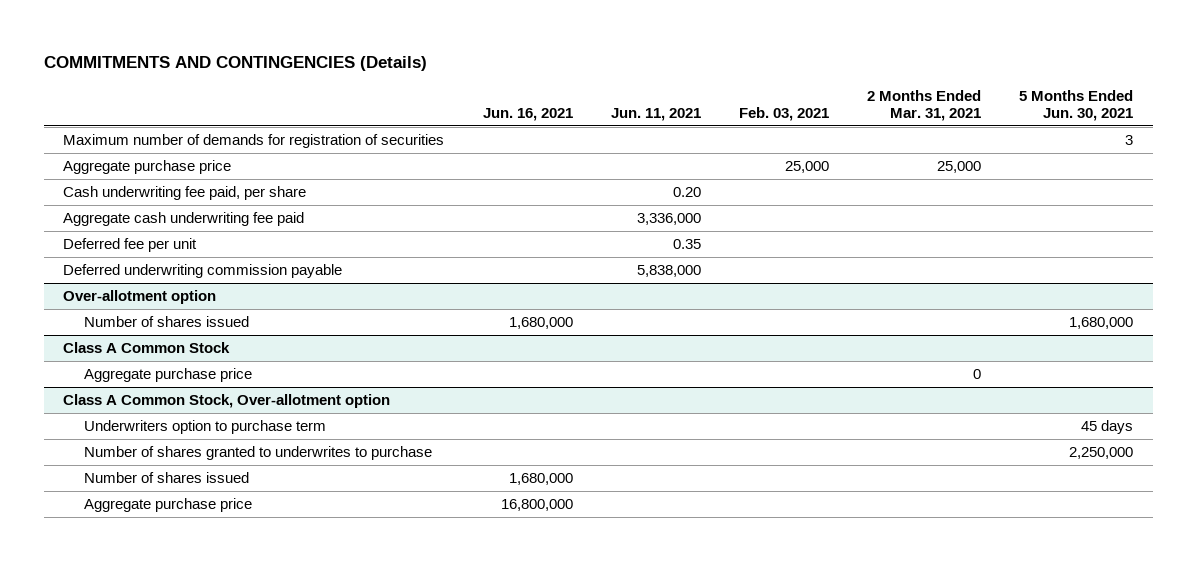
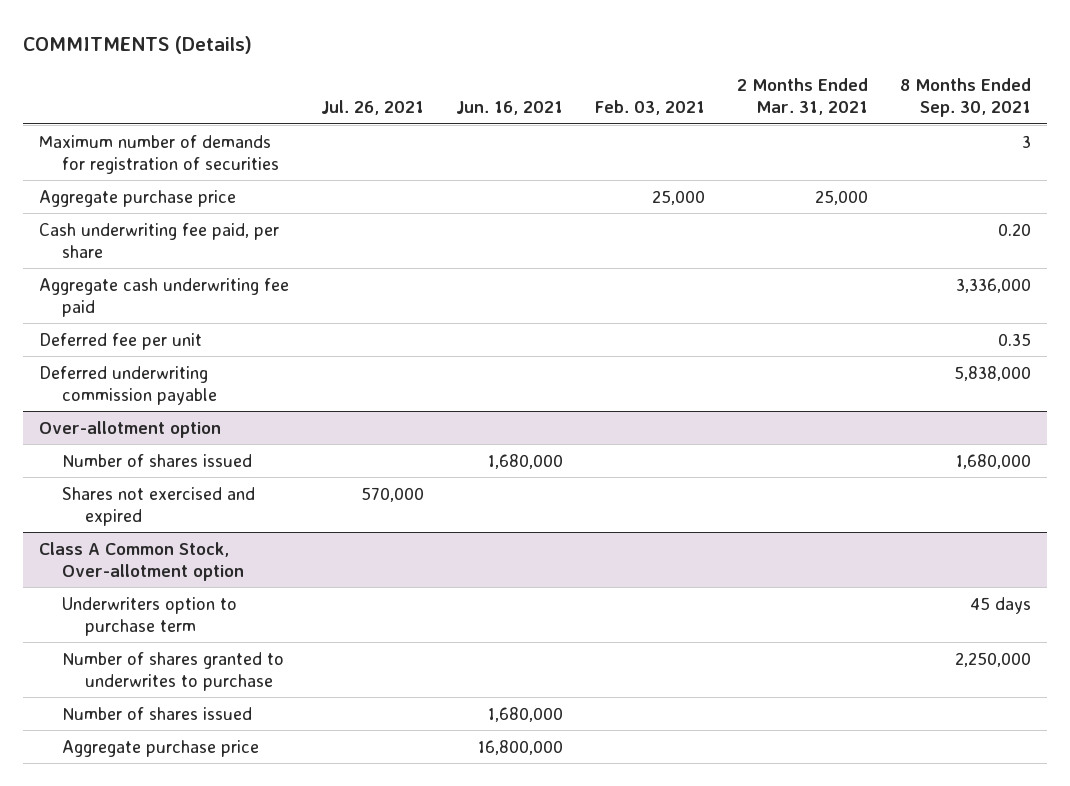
- COMMITMENTS AND CONTINGENCIES (Details)
+ COMMITMENTS (Details)
- | Jun. 16, 2021 | Jun. 11, 2021 | Feb. 03, 2021 | 2 Months Ended Mar. 31, 2021 | 5 Months Ended Jun. 30, 2021
+ | Jul. 26, 2021 | Jun. 16, 2021 | Feb. 03, 2021 | 2 Months Ended Mar. 31, 2021 | 8 Months Ended Sep. 30, 2021
- Class A Common Stock
- Aggregate purchase price | | | | 0 |
@ Over-allotment option
+ Shares not exercised and expired | 570,000 | | | |

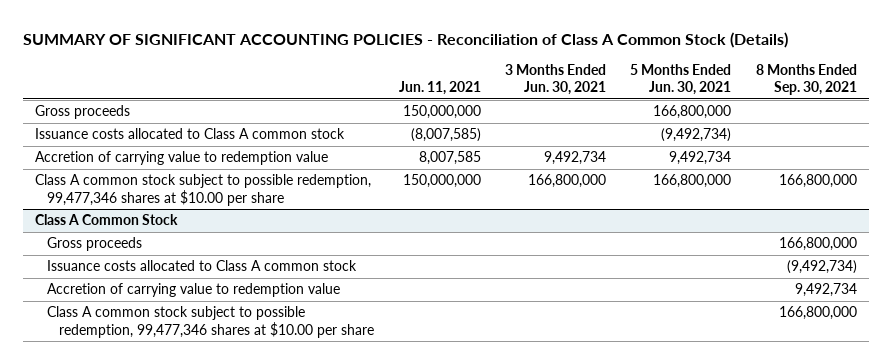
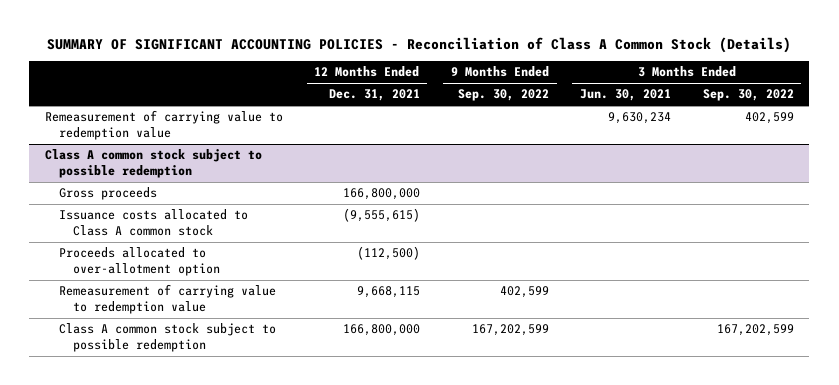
- | Jun. 11, 2021 | 3 Months Ended Jun. 30, 2021 | 5 Months Ended Jun. 30, 2021 | 8 Months Ended Sep. 30, 2021
+ | 12 Months Ended Dec. 31, 2021 | 9 Months Ended Sep. 30, 2022 | 3 Months Ended Jun. 30, 2021 | 3 Months Ended Sep. 30, 2022
- Gross proceeds | 150,000,000 | | 166,800,000 |
- Issuance costs allocated to Class A common stock | (8,007,585) | | (9,492,734) |
- Accretion of carrying value to redemption value | 8,007,585 | 9,492,734 | 9,492,734 |
- Class A common stock subject to possible redemption, 99,477,346 shares at $10.00 per share | 150,000,000 | 166,800,000 | 166,800,000 | 166,800,000
- Class A Common Stock
- Gross proceeds | | | | 166,800,000
- Issuance costs allocated to Class A common stock | | | | (9,492,734)
- Accretion of carrying value to redemption value | | | | 9,492,734
- Class A common stock subject to possible redemption, 99,477,346 shares at $10.00 per share | | | | 166,800,000
+ Remeasurement of carrying value to redemption value | | | 9,630,234 | 402,599
+ Class A common stock subject to possible redemption
+ Gross proceeds | 166,800,000 | | |
+ Issuance costs allocated to Class A common stock | (9,555,615) | | |
+ Proceeds allocated to over-allotment option | (112,500) | | |
+ Remeasurement of carrying value to redemption value | 9,668,115 | 402,599 | |
+ Class A common stock subject to possible redemption | 166,800,000 | 167,202,599 | | 167,202,599

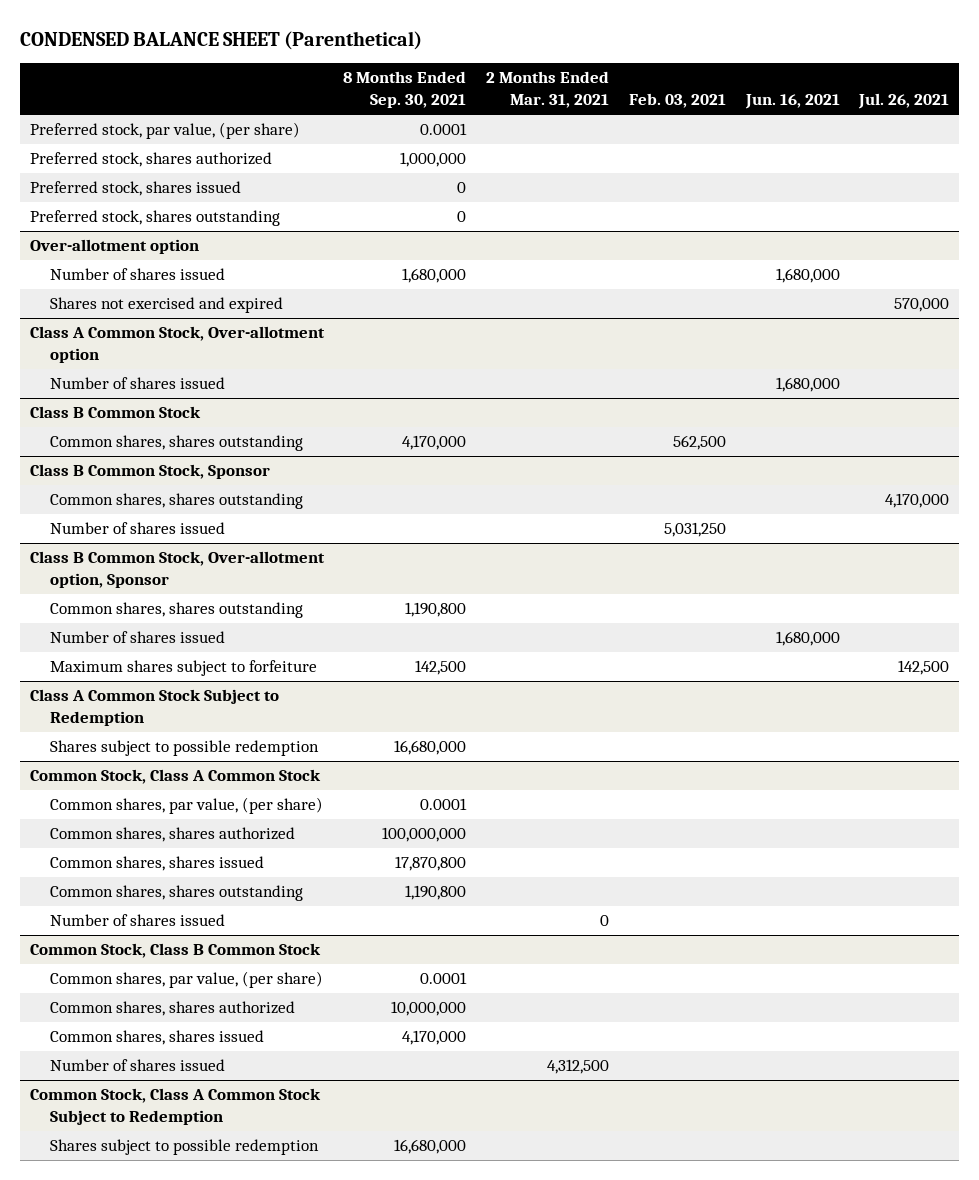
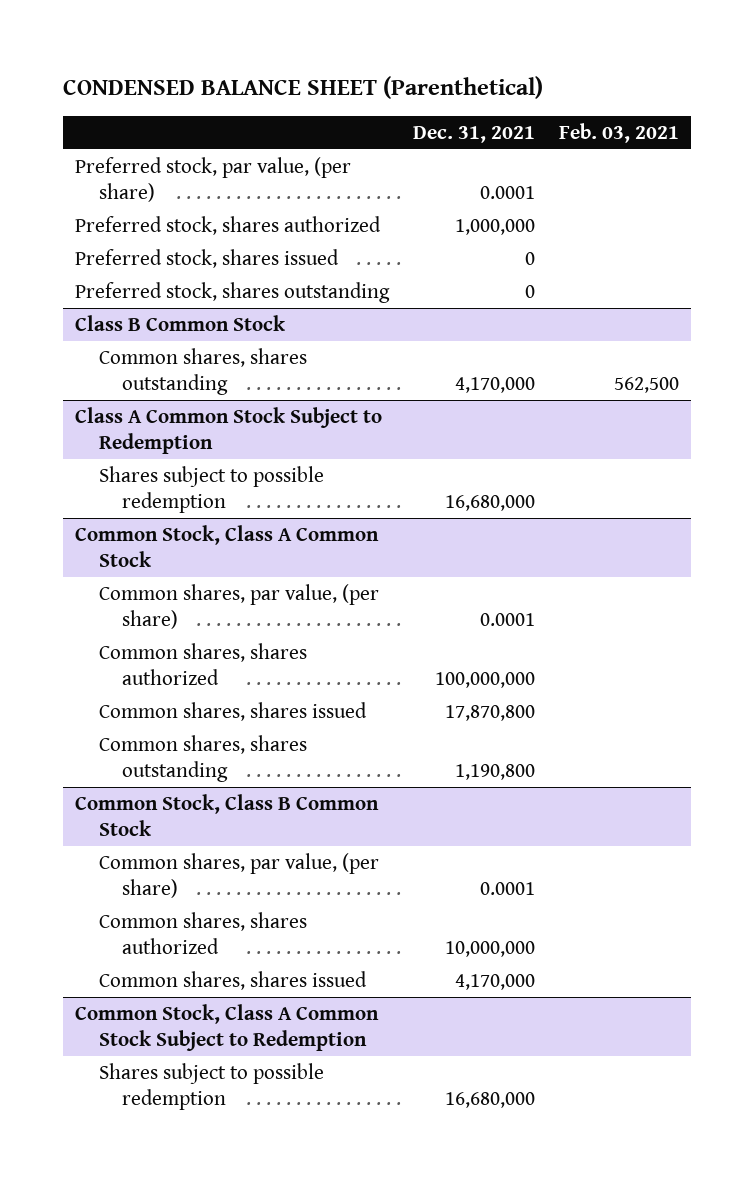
- | 8 Months Ended Sep. 30, 2021 | 2 Months Ended Mar. 31, 2021 | Feb. 03, 2021 | Jun. 16, 2021 | Jul. 26, 2021
+ | Dec. 31, 2021 | Feb. 03, 2021
- Over-allotment option
- Number of shares issued | 1,680,000 | | | 1,680,000 |
- Shares not exercised and expired | | | | | 570,000
- Class A Common Stock, Over-allotment option
- Number of shares issued | | | | 1,680,000 |
- Class B Common Stock, Sponsor
- Common shares, shares outstanding | | | | | 4,170,000
- Number of shares issued | | | 5,031,250 | |
- Class B Common Stock, Over-allotment option, Sponsor
- Common shares, shares outstanding | 1,190,800 | | | |
- Number of shares issued | | | | 1,680,000 |
- Maximum shares subject to forfeiture | 142,500 | | | | 142,500
@ Common Stock, Class A Common Stock
- Number of shares issued | | 0 | | |
@ Common Stock, Class B Common Stock
- Number of shares issued | | 4,312,500 | | |

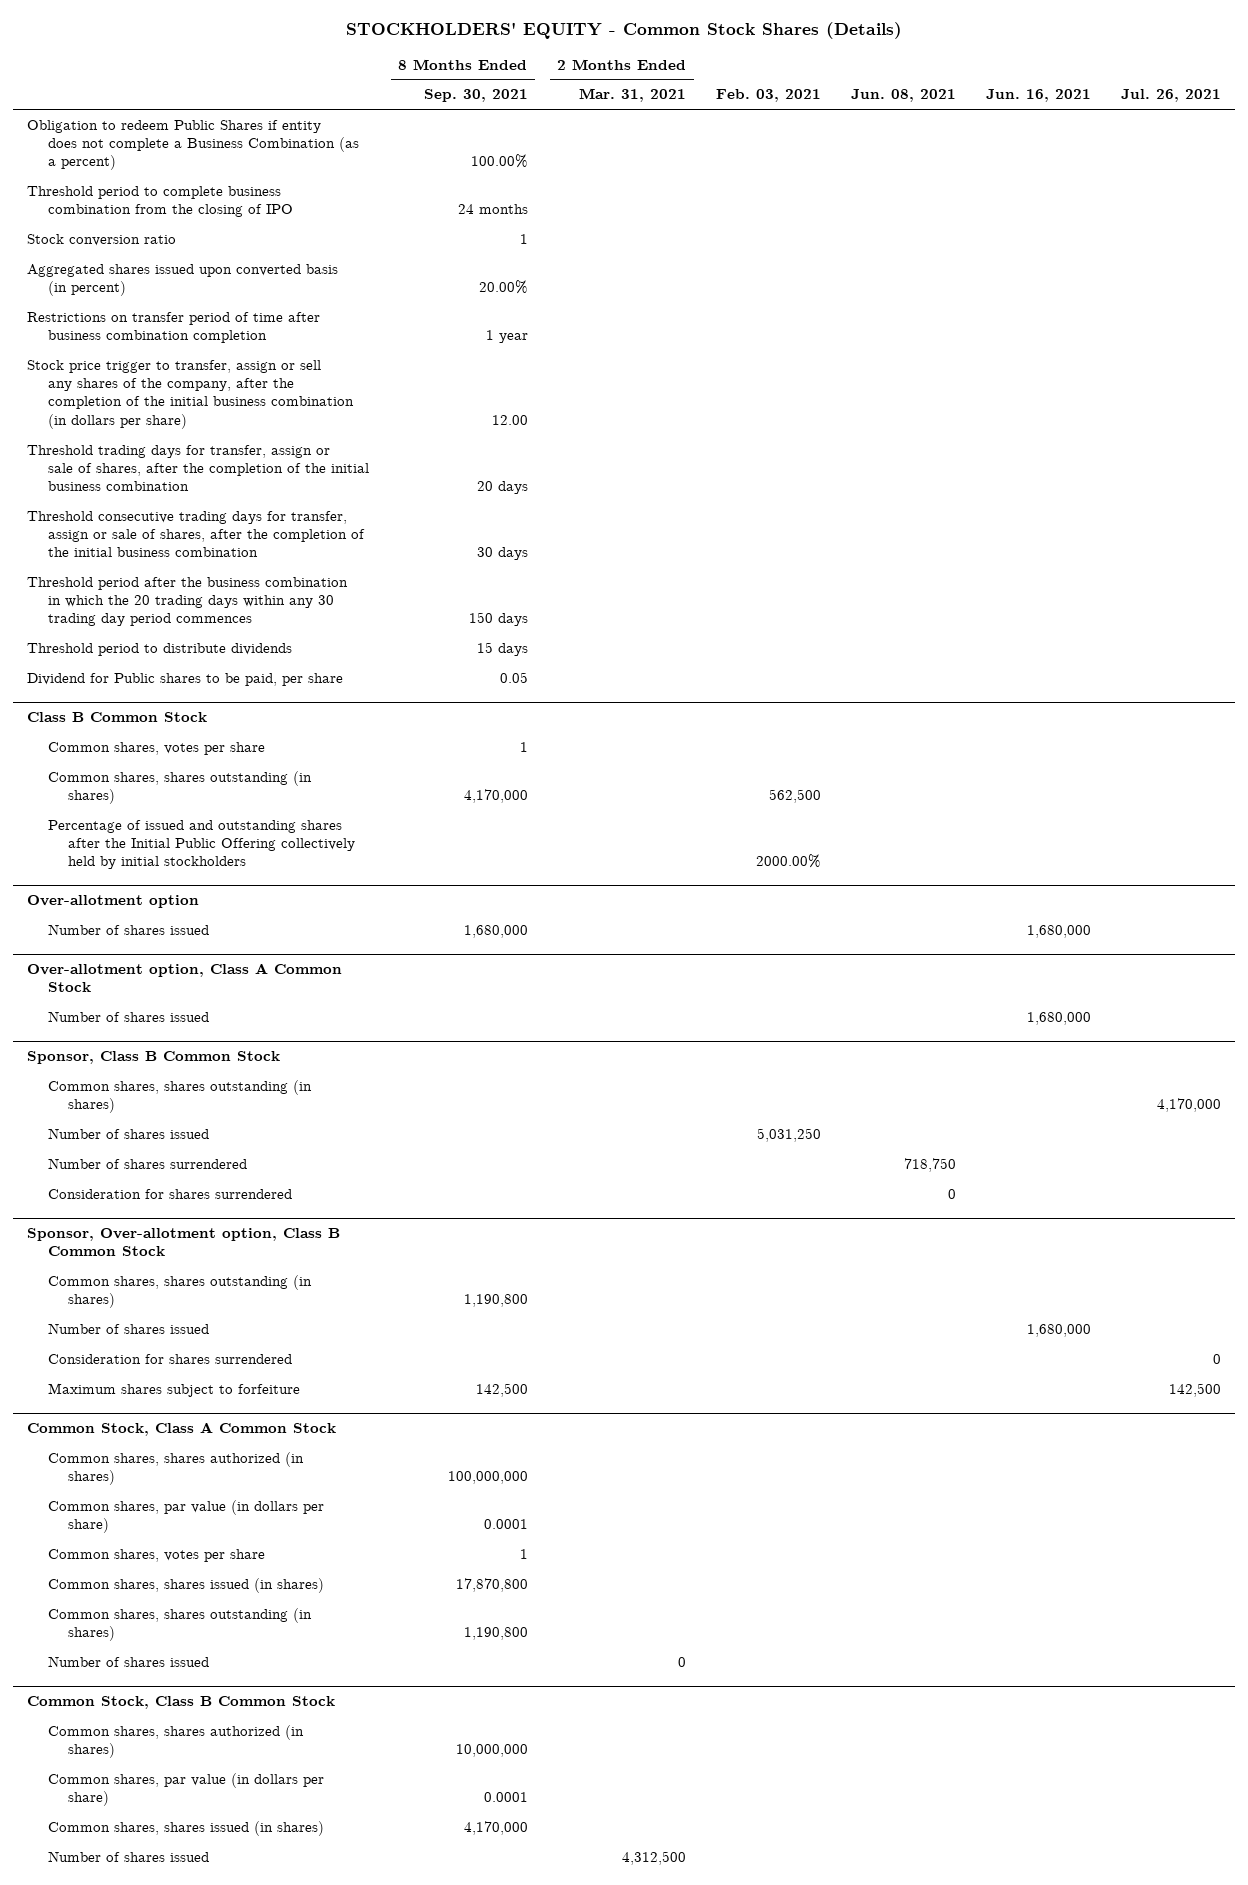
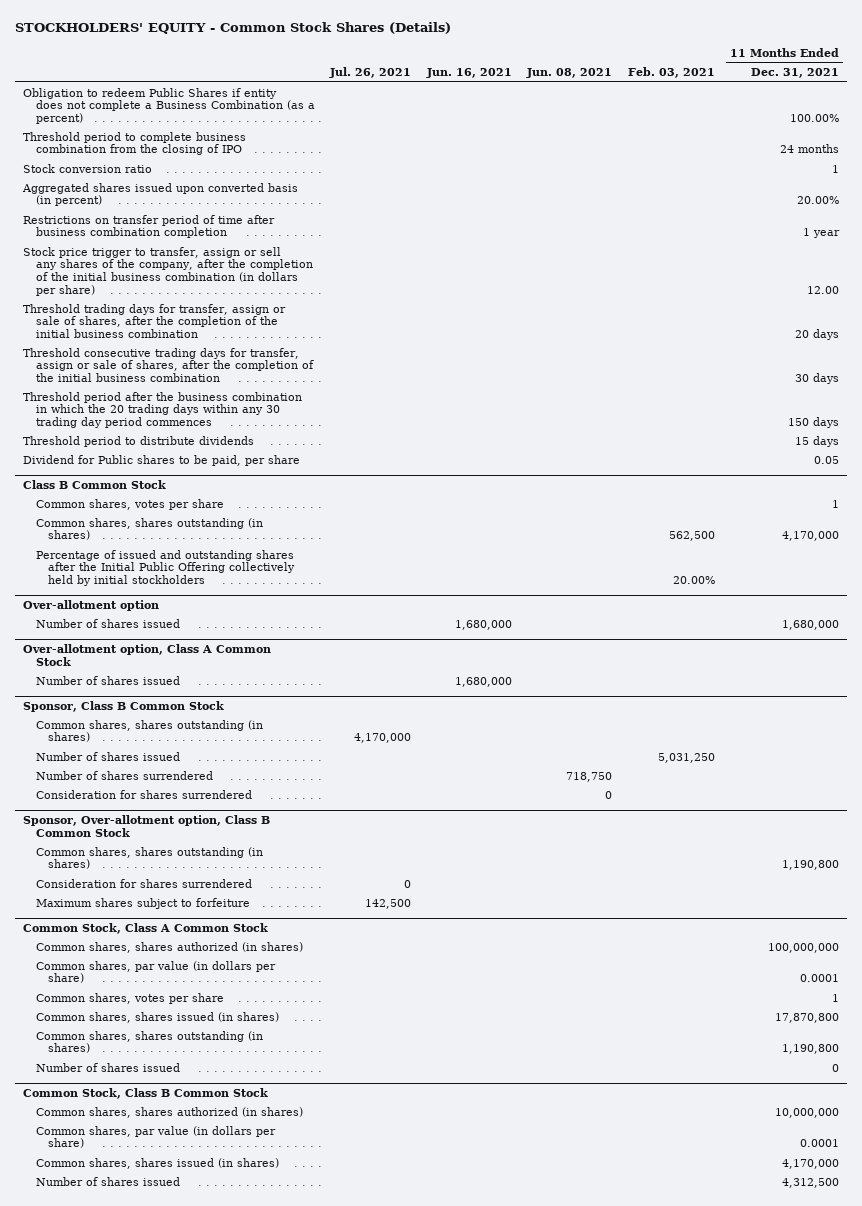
- | 8 Months Ended Sep. 30, 2021 | 2 Months Ended Mar. 31, 2021 | Feb. 03, 2021 | Jun. 08, 2021 | Jun. 16, 2021 | Jul. 26, 2021
+ | Jul. 26, 2021 | Jun. 16, 2021 | Jun. 08, 2021 | Feb. 03, 2021 | 11 Months Ended Dec. 31, 2021
@ Class B Common Stock
- Percentage of issued and outstanding shares after the Initial Public Offering collectively held by initial stockholders | | | 2000.00% | | |
+ Percentage of issued and outstanding shares after the Initial Public Offering collectively held by initial stockholders | | | | 20.00% |
@ Sponsor, Over-allotment option, Class B Common Stock
- Number of shares issued | | | | | 1,680,000 |

